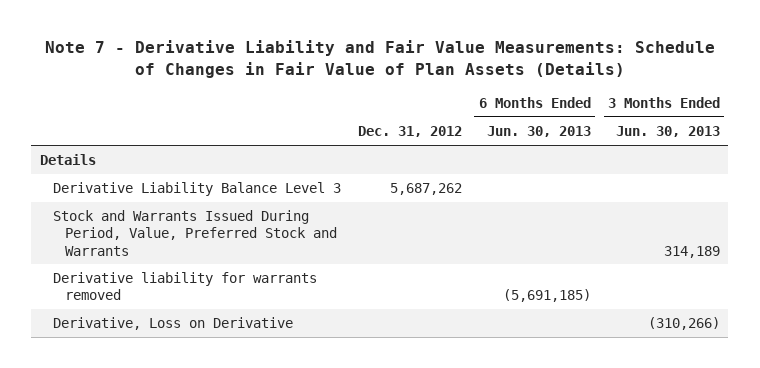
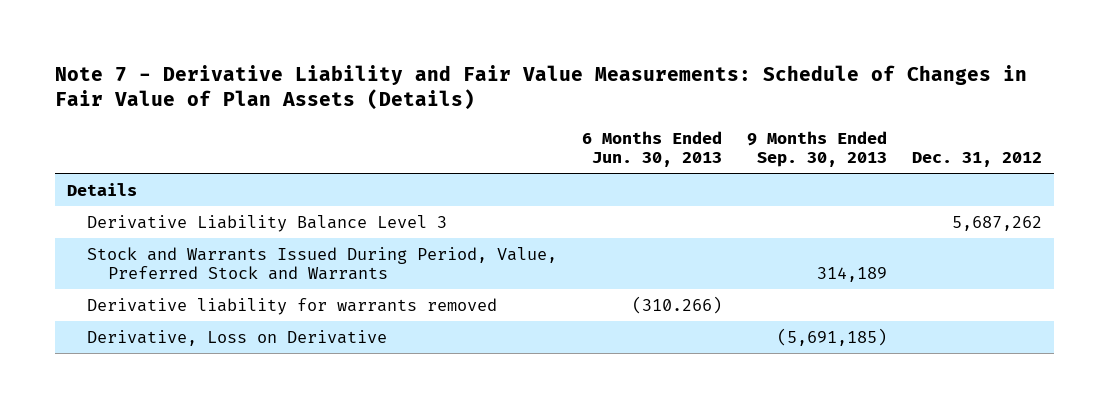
- | Dec. 31, 2012 | 6 Months Ended Jun. 30, 2013 | 3 Months Ended Jun. 30, 2013
+ | 6 Months Ended Jun. 30, 2013 | 9 Months Ended Sep. 30, 2013 | Dec. 31, 2012
- Derivative liability for warrants removed | | (5,691,185) |
+ Derivative liability for warrants removed | (310.266) | |

